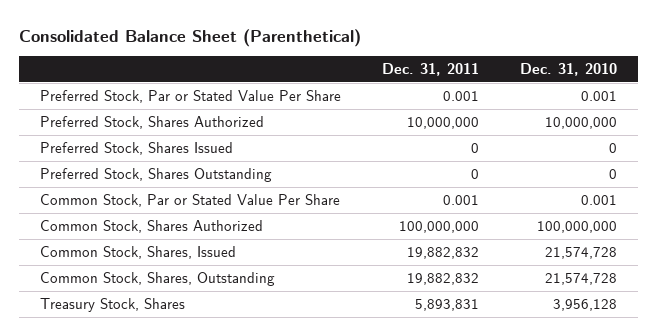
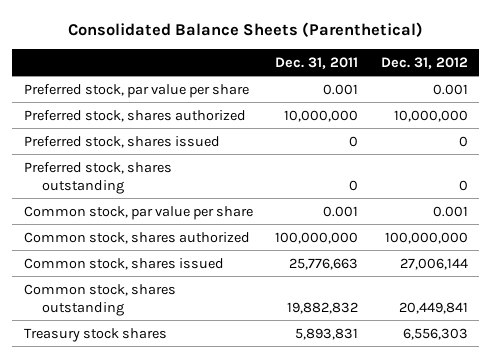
- Consolidated Balance Sheet (Parenthetical)
+ Consolidated Balance Sheets (Parenthetical)
- | Dec. 31, 2011 | Dec. 31, 2010
+ | Dec. 31, 2011 | Dec. 31, 2012
- Preferred Stock, Par or Stated Value Per Share | 0.001 | 0.001
- Preferred Stock, Shares Authorized | 10,000,000 | 10,000,000
- Preferred Stock, Shares Issued | 0 | 0
- Preferred Stock, Shares Outstanding | 0 | 0
- Common Stock, Par or Stated Value Per Share | 0.001 | 0.001
- Common Stock, Shares Authorized | 100,000,000 | 100,000,000
- Common Stock, Shares, Issued | 19,882,832 | 21,574,728
- Common Stock, Shares, Outstanding | 19,882,832 | 21,574,728
- Treasury Stock, Shares | 5,893,831 | 3,956,128
+ Preferred stock, par value per share | 0.001 | 0.001
+ Preferred stock, shares authorized | 10,000,000 | 10,000,000
+ Preferred stock, shares issued | 0 | 0
+ Preferred stock, shares outstanding | 0 | 0
+ Common stock, par value per share | 0.001 | 0.001
+ Common stock, shares authorized | 100,000,000 | 100,000,000
+ Common stock, shares issued | 25,776,663 | 27,006,144
+ Common stock, shares outstanding | 19,882,832 | 20,449,841
+ Treasury stock shares | 5,893,831 | 6,556,303

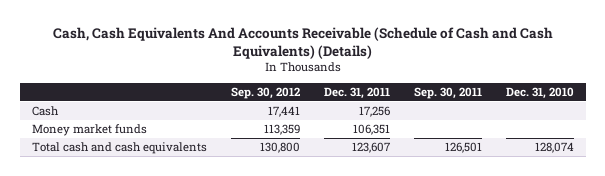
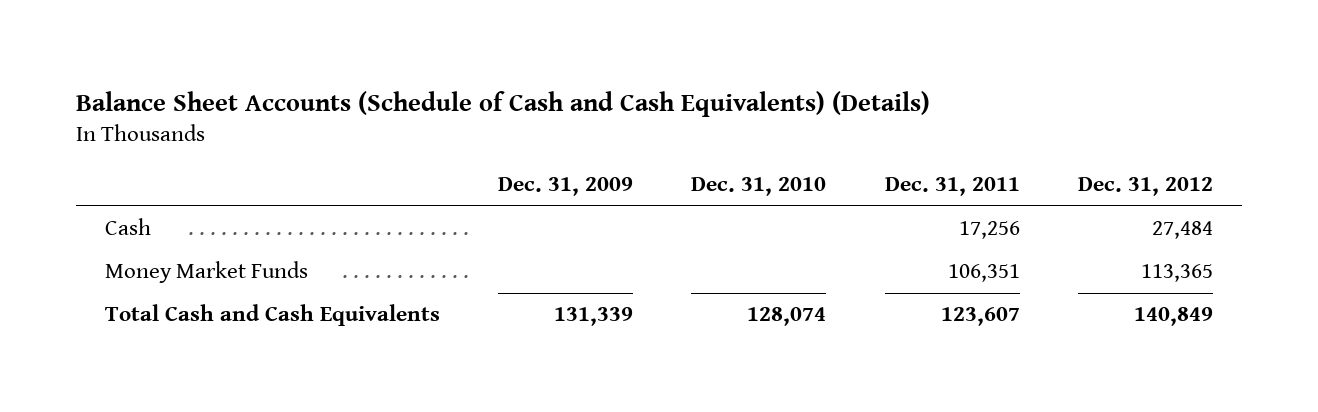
- Cash, Cash Equivalents And Accounts Receivable (Schedule of Cash and Cash Equivalents) (Details)
+ Balance Sheet Accounts (Schedule of Cash and Cash Equivalents) (Details)
- | Sep. 30, 2012 | Dec. 31, 2011 | Sep. 30, 2011 | Dec. 31, 2010
+ | Dec. 31, 2009 | Dec. 31, 2010 | Dec. 31, 2011 | Dec. 31, 2012
- Money market funds | 113,359 | 106,351 | |
- Total cash and cash equivalents | 130,800 | 123,607 | 126,501 | 128,074
+ Money Market Funds | | | 106,351 | 113,365
+ Total Cash and Cash Equivalents | 131,339 | 128,074 | 123,607 | 140,849

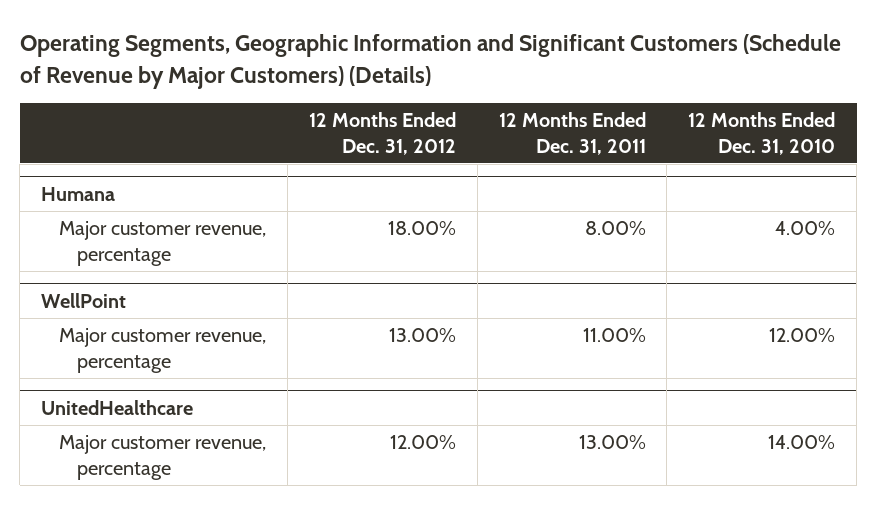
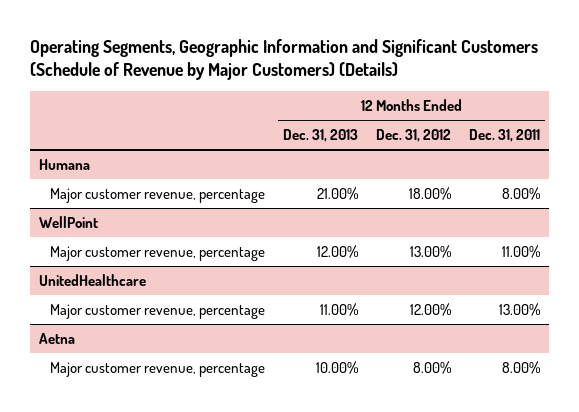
- | 12 Months Ended Dec. 31, 2012 | 12 Months Ended Dec. 31, 2011 | 12 Months Ended Dec. 31, 2010
+ | 12 Months Ended Dec. 31, 2013 | 12 Months Ended Dec. 31, 2012 | 12 Months Ended Dec. 31, 2011
+ Aetna
+ Major customer revenue, percentage | 10.00% | 8.00% | 8.00%

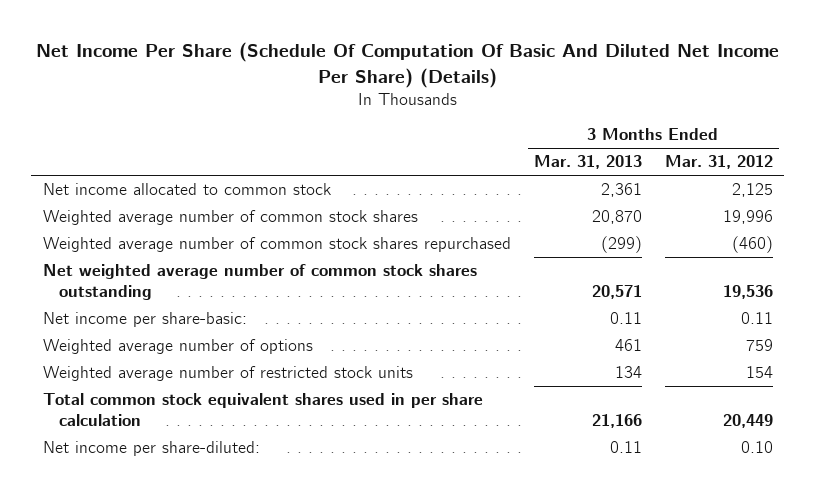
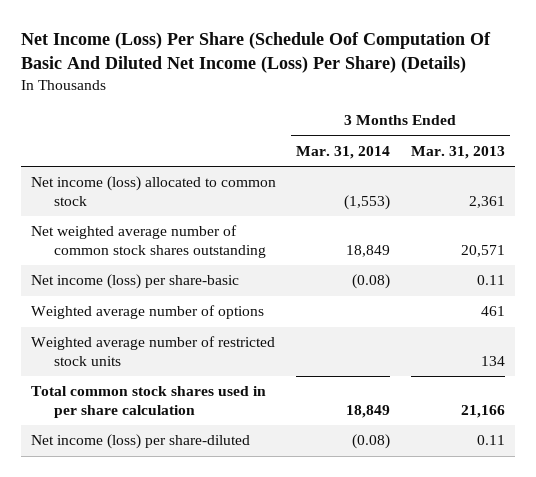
- Net Income Per Share (Schedule Of Computation Of Basic And Diluted Net Income Per Share) (Details)
+ Net Income (Loss) Per Share (Schedule Oof Computation Of Basic And Diluted Net Income (Loss) Per Share) (Details)
- | 3 Months Ended Mar. 31, 2013 | 3 Months Ended Mar. 31, 2012
+ | 3 Months Ended Mar. 31, 2014 | 3 Months Ended Mar. 31, 2013
- Net income allocated to common stock | 2,361 | 2,125
- Weighted average number of common stock shares | 20,870 | 19,996
- Weighted average number of common stock shares repurchased | (299) | (460)
+ Net income (loss) allocated to common stock | (1,553) | 2,361
- Net income per share-basic: | 0.11 | 0.11
+ Net income (loss) per share-basic | (0.08) | 0.11
- Total common stock equivalent shares used in per share calculation | 21,166 | 20,449
- Net income per share-diluted: | 0.11 | 0.10
+ Total common stock shares used in per share calculation | 18,849 | 21,166
+ Net income (loss) per share-diluted | (0.08) | 0.11

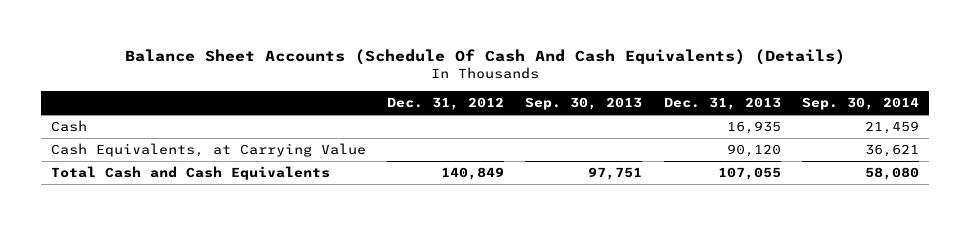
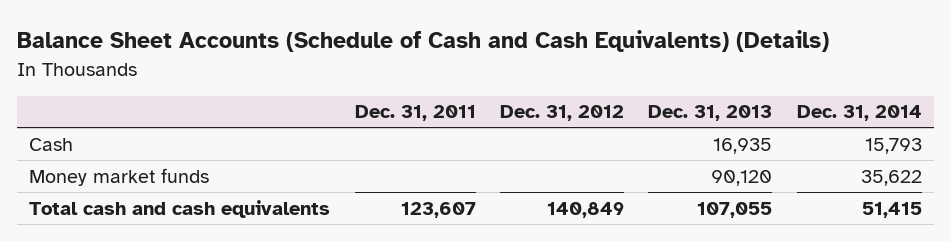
- Balance Sheet Accounts (Schedule Of Cash And Cash Equivalents) (Details)
+ Balance Sheet Accounts (Schedule of Cash and Cash Equivalents) (Details)
- | Dec. 31, 2012 | Sep. 30, 2013 | Dec. 31, 2013 | Sep. 30, 2014
+ | Dec. 31, 2011 | Dec. 31, 2012 | Dec. 31, 2013 | Dec. 31, 2014
- Cash Equivalents, at Carrying Value | | | 90,120 | 36,621
- Total Cash and Cash Equivalents | 140,849 | 97,751 | 107,055 | 58,080
+ Money market funds | | | 90,120 | 35,622
+ Total cash and cash equivalents | 123,607 | 140,849 | 107,055 | 51,415

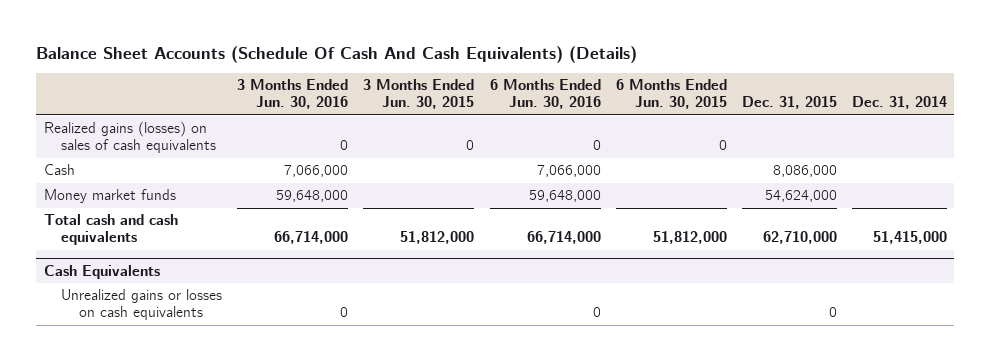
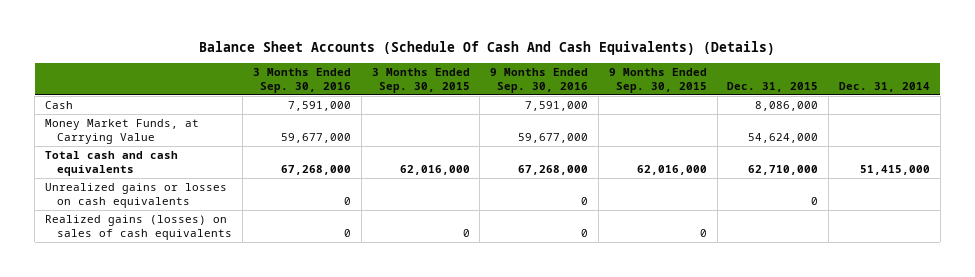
- | 3 Months Ended Jun. 30, 2016 | 3 Months Ended Jun. 30, 2015 | 6 Months Ended Jun. 30, 2016 | 6 Months Ended Jun. 30, 2015 | Dec. 31, 2015 | Dec. 31, 2014
+ | 3 Months Ended Sep. 30, 2016 | 3 Months Ended Sep. 30, 2015 | 9 Months Ended Sep. 30, 2016 | 9 Months Ended Sep. 30, 2015 | Dec. 31, 2015 | Dec. 31, 2014
- Money market funds | 59,648,000 | | 59,648,000 | | 54,624,000 |
+ Money Market Funds, at Carrying Value | 59,677,000 | | 59,677,000 | | 54,624,000 |
- Cash Equivalents
moved down: Realized gains (losses) on sales of cash equivalents | 0 | 0 | 0 | 0 | |

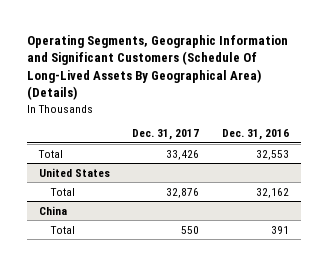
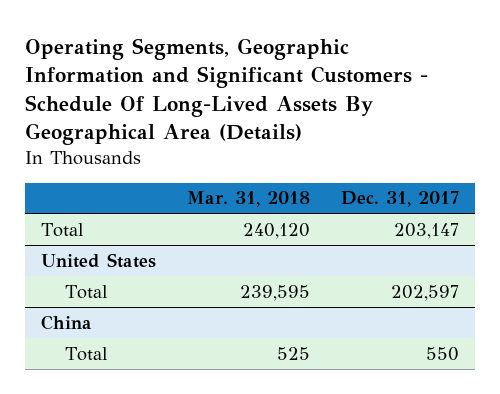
- Operating Segments, Geographic Information and Significant Customers (Schedule Of Long-Lived Assets By Geographical Area) (Details)
+ Operating Segments, Geographic Information and Significant Customers - Schedule Of Long-Lived Assets By Geographical Area (Details)
- | Dec. 31, 2017 | Dec. 31, 2016
+ | Mar. 31, 2018 | Dec. 31, 2017
- Total | 33,426 | 32,553
+ Total | 240,120 | 203,147
@ United States
- Total | 32,876 | 32,162
+ Total | 239,595 | 202,597

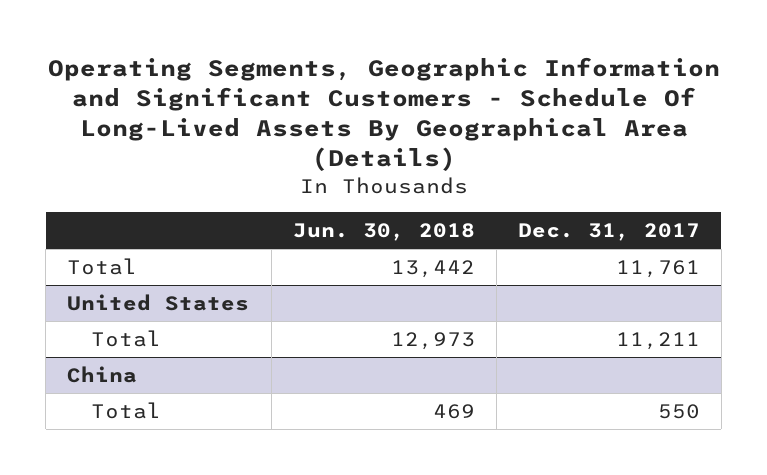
- | Mar. 31, 2018 | Dec. 31, 2017
+ | Jun. 30, 2018 | Dec. 31, 2017
- Total | 240,120 | 203,147
+ Total | 13,442 | 11,761
@ United States
- Total | 239,595 | 202,597
+ Total | 12,973 | 11,211

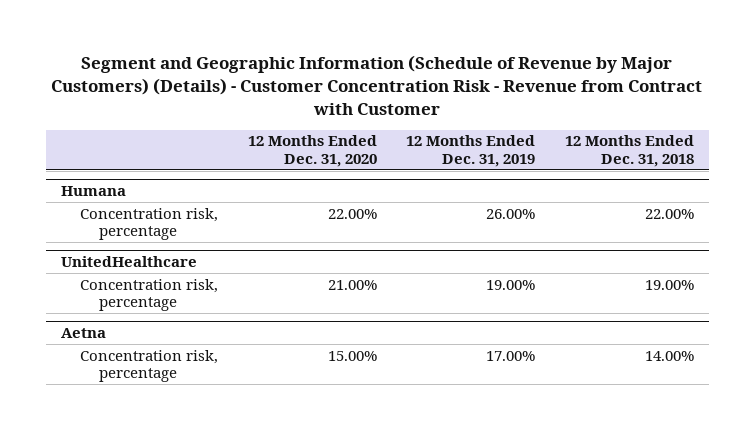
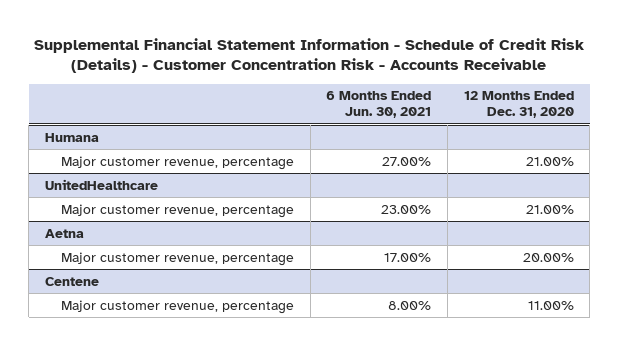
- Segment and Geographic Information (Schedule of Revenue by Major Customers) (Details) - Customer Concentration Risk - Revenue from Contract with Customer
+ Supplemental Financial Statement Information - Schedule of Credit Risk (Details) - Customer Concentration Risk - Accounts Receivable
- | 12 Months Ended Dec. 31, 2020 | 12 Months Ended Dec. 31, 2019 | 12 Months Ended Dec. 31, 2018
+ | 6 Months Ended Jun. 30, 2021 | 12 Months Ended Dec. 31, 2020
@ Humana
- Concentration risk, percentage | 22.00% | 26.00% | 22.00%
+ Major customer revenue, percentage | 27.00% | 21.00%
@ UnitedHealthcare
- Concentration risk, percentage | 21.00% | 19.00% | 19.00%
+ Major customer revenue, percentage | 23.00% | 21.00%
@ Aetna
- Concentration risk, percentage | 15.00% | 17.00% | 14.00%
+ Major customer revenue, percentage | 17.00% | 20.00%
+ Centene
+ Major customer revenue, percentage | 8.00% | 11.00%

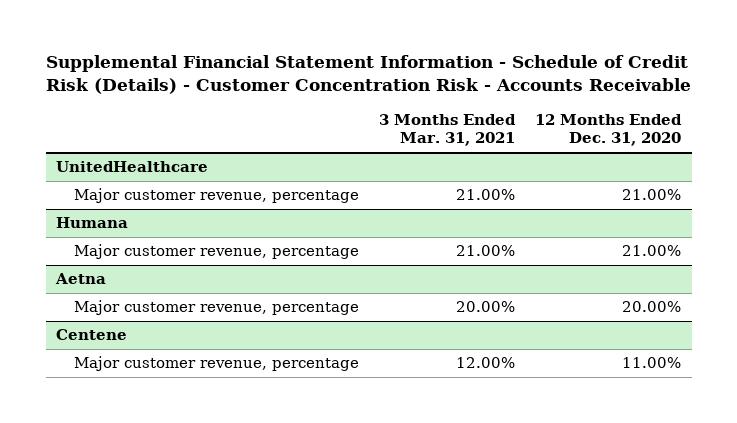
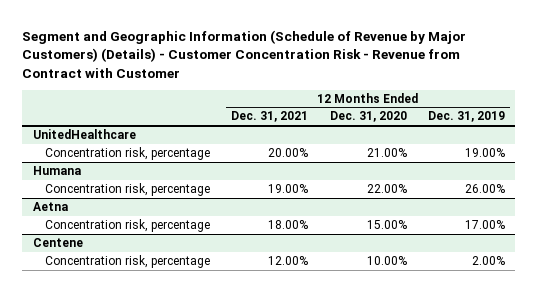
- Supplemental Financial Statement Information - Schedule of Credit Risk (Details) - Customer Concentration Risk - Accounts Receivable
+ Segment and Geographic Information (Schedule of Revenue by Major Customers) (Details) - Customer Concentration Risk - Revenue from Contract with Customer
- | 3 Months Ended Mar. 31, 2021 | 12 Months Ended Dec. 31, 2020
+ | 12 Months Ended Dec. 31, 2021 | 12 Months Ended Dec. 31, 2020 | 12 Months Ended Dec. 31, 2019
@ UnitedHealthcare
- Major customer revenue, percentage | 21.00% | 21.00%
+ Concentration risk, percentage | 20.00% | 21.00% | 19.00%
@ Humana
- Major customer revenue, percentage | 21.00% | 21.00%
+ Concentration risk, percentage | 19.00% | 22.00% | 26.00%
@ Aetna
- Major customer revenue, percentage | 20.00% | 20.00%
+ Concentration risk, percentage | 18.00% | 15.00% | 17.00%
@ Centene
- Major customer revenue, percentage | 12.00% | 11.00%
+ Concentration risk, percentage | 12.00% | 10.00% | 2.00%

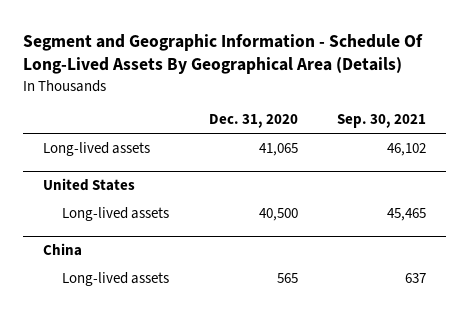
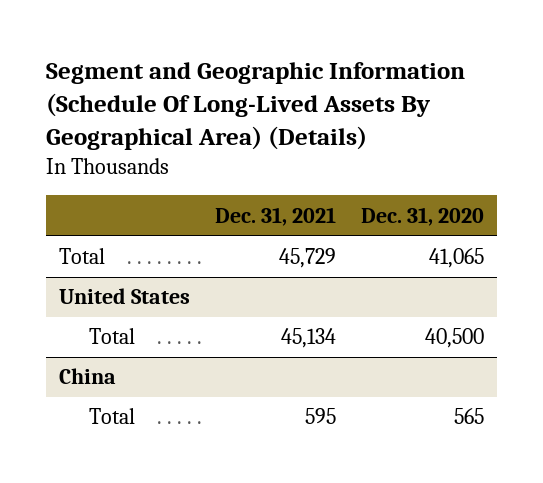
- Segment and Geographic Information - Schedule Of Long-Lived Assets By Geographical Area (Details)
+ Segment and Geographic Information (Schedule Of Long-Lived Assets By Geographical Area) (Details)
- | Dec. 31, 2020 | Sep. 30, 2021
+ | Dec. 31, 2021 | Dec. 31, 2020
- Long-lived assets | 41,065 | 46,102
+ Total | 45,729 | 41,065
@ United States
- Long-lived assets | 40,500 | 45,465
+ Total | 45,134 | 40,500
@ China
- Long-lived assets | 565 | 637
+ Total | 595 | 565

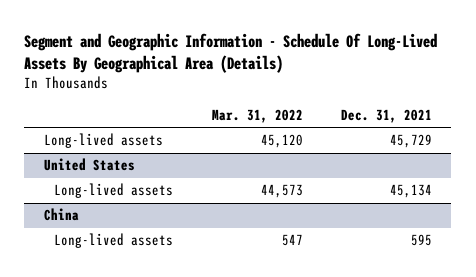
- Segment and Geographic Information (Schedule Of Long-Lived Assets By Geographical Area) (Details)
+ Segment and Geographic Information - Schedule Of Long-Lived Assets By Geographical Area (Details)
- | Dec. 31, 2021 | Dec. 31, 2020
+ | Mar. 31, 2022 | Dec. 31, 2021
- Total | 45,729 | 41,065
+ Long-lived assets | 45,120 | 45,729
@ United States
- Total | 45,134 | 40,500
+ Long-lived assets | 44,573 | 45,134
@ China
- Total | 595 | 565
+ Long-lived assets | 547 | 595

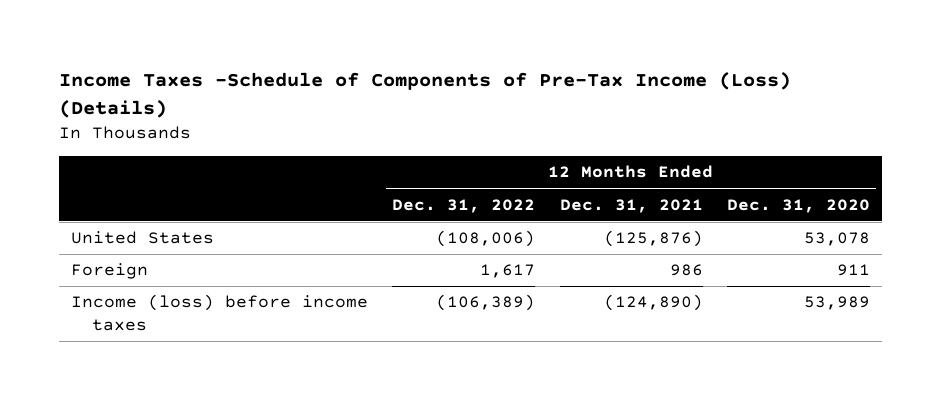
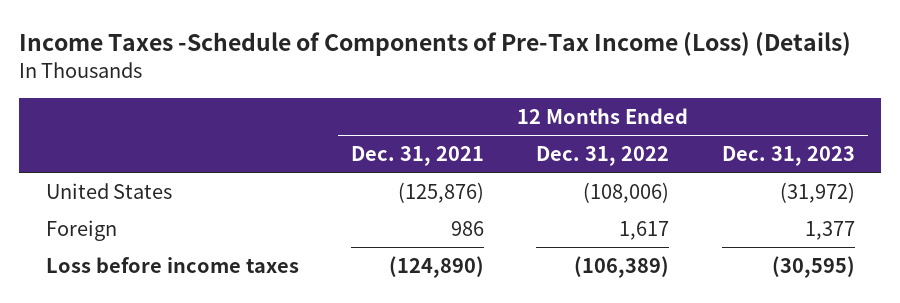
- | 12 Months Ended Dec. 31, 2022 | 12 Months Ended Dec. 31, 2021 | 12 Months Ended Dec. 31, 2020
+ | 12 Months Ended Dec. 31, 2021 | 12 Months Ended Dec. 31, 2022 | 12 Months Ended Dec. 31, 2023
- Income (loss) before income taxes | (106,389) | (124,890) | 53,989
+ Loss before income taxes | (124,890) | (106,389) | (30,595)

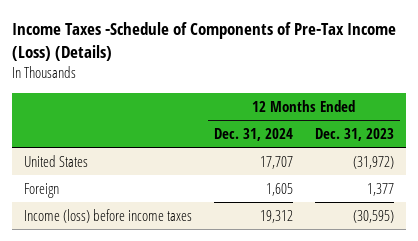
- | 12 Months Ended Dec. 31, 2021 | 12 Months Ended Dec. 31, 2022 | 12 Months Ended Dec. 31, 2023
+ | 12 Months Ended Dec. 31, 2024 | 12 Months Ended Dec. 31, 2023
- Loss before income taxes | (124,890) | (106,389) | (30,595)
+ Income (loss) before income taxes | 19,312 | (30,595)

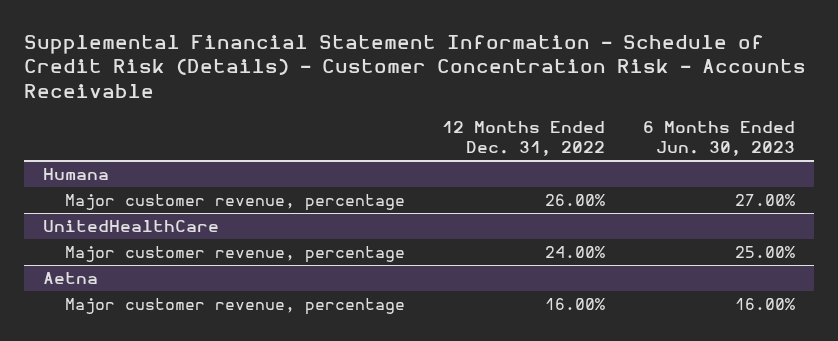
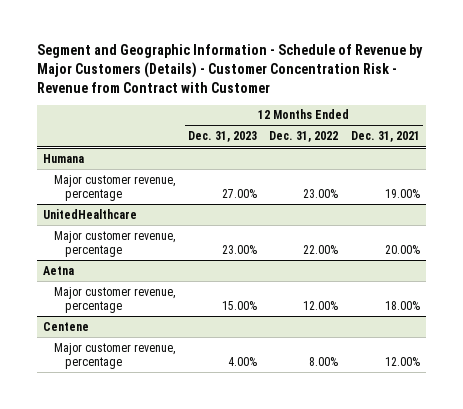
- Supplemental Financial Statement Information - Schedule of Credit Risk (Details) - Customer Concentration Risk - Accounts Receivable
+ Segment and Geographic Information - Schedule of Revenue by Major Customers (Details) - Customer Concentration Risk - Revenue from Contract with Customer
- | 12 Months Ended Dec. 31, 2022 | 6 Months Ended Jun. 30, 2023
+ | 12 Months Ended Dec. 31, 2023 | 12 Months Ended Dec. 31, 2022 | 12 Months Ended Dec. 31, 2021
@ Humana
- Major customer revenue, percentage | 26.00% | 27.00%
- UnitedHealthCare
- Major customer revenue, percentage | 24.00% | 25.00%
@ Humana
+ Major customer revenue, percentage | 27.00% | 23.00% | 19.00%
+ UnitedHealthcare
+ Major customer revenue, percentage | 23.00% | 22.00% | 20.00%
@ Aetna
- Major customer revenue, percentage | 16.00% | 16.00%
+ Major customer revenue, percentage | 15.00% | 12.00% | 18.00%
+ Centene
+ Major customer revenue, percentage | 4.00% | 8.00% | 12.00%

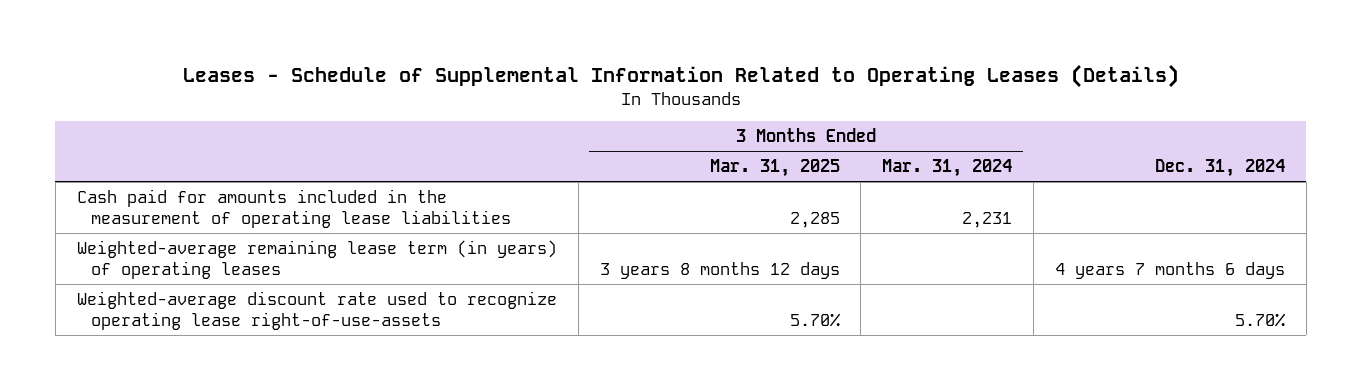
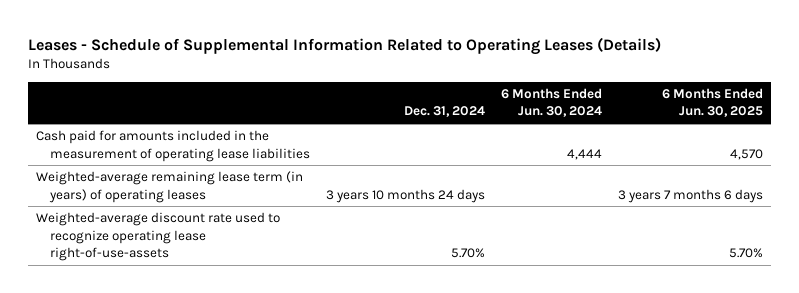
- | 3 Months Ended Mar. 31, 2025 | 3 Months Ended Mar. 31, 2024 | Dec. 31, 2024
+ | Dec. 31, 2024 | 6 Months Ended Jun. 30, 2024 | 6 Months Ended Jun. 30, 2025
- Weighted-average remaining lease term (in years) of operating leases | 3 years 8 months 12 days | | 4 years 7 months 6 days
+ Weighted-average remaining lease term (in years) of operating leases | 3 years 10 months 24 days | | 3 years 7 months 6 days

